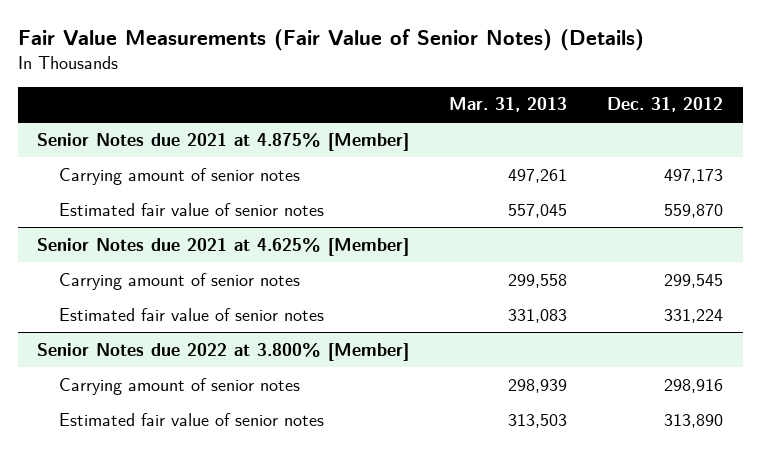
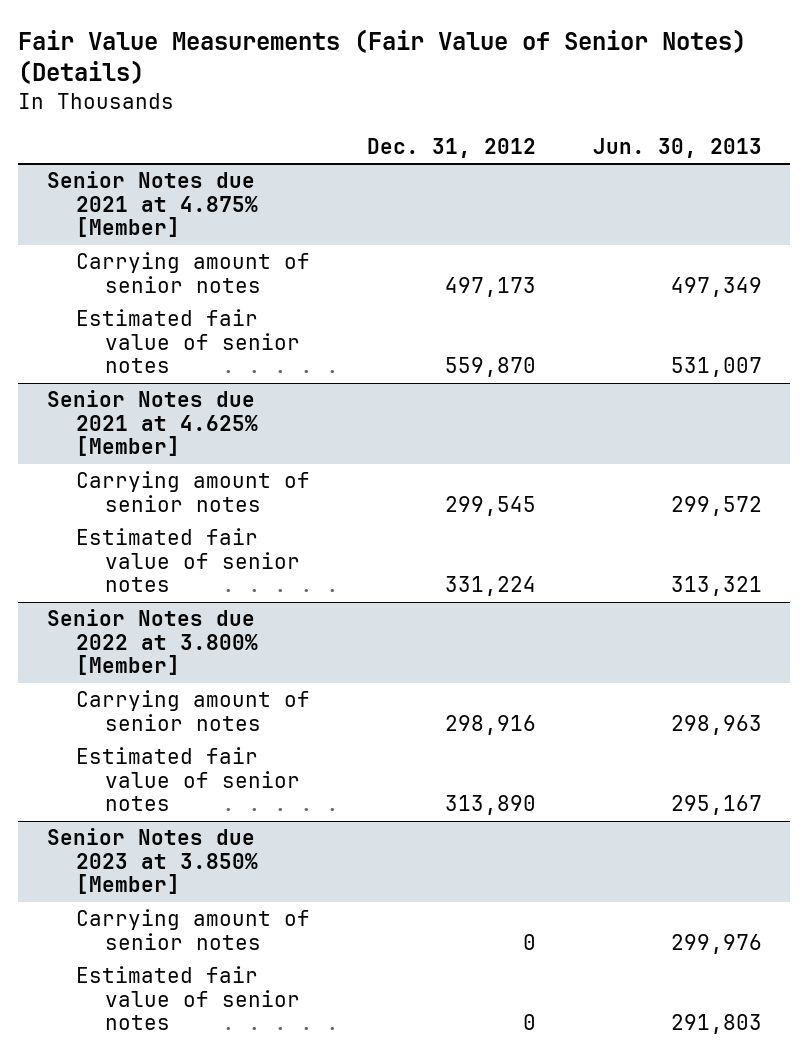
- | Mar. 31, 2013 | Dec. 31, 2012
+ | Dec. 31, 2012 | Jun. 30, 2013
+ Senior Notes due 2023 at 3.850% [Member]
+ Carrying amount of senior notes | 0 | 299,976
+ Estimated fair value of senior notes | 0 | 291,803

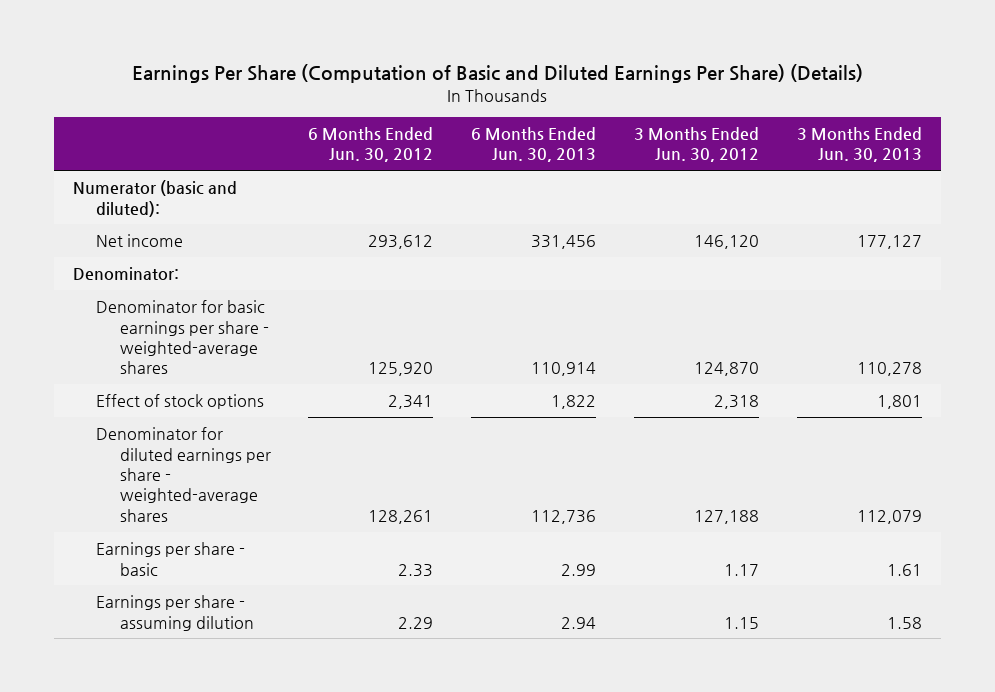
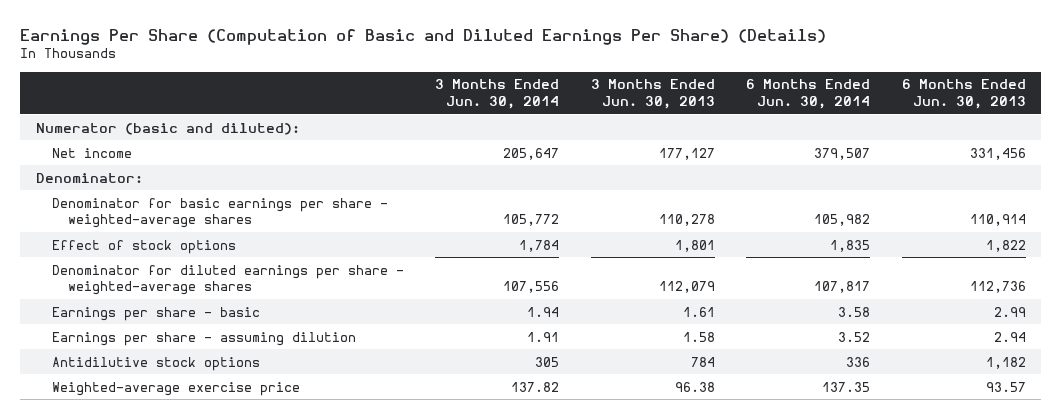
- | 6 Months Ended Jun. 30, 2012 | 6 Months Ended Jun. 30, 2013 | 3 Months Ended Jun. 30, 2012 | 3 Months Ended Jun. 30, 2013
+ | 3 Months Ended Jun. 30, 2014 | 3 Months Ended Jun. 30, 2013 | 6 Months Ended Jun. 30, 2014 | 6 Months Ended Jun. 30, 2013
+ Antidilutive stock options | 305 | 784 | 336 | 1,182
+ Weighted-average exercise price | 137.82 | 96.38 | 137.35 | 93.57

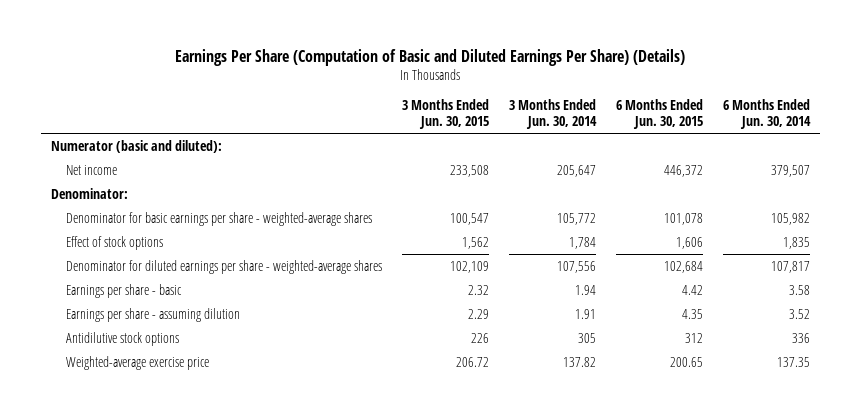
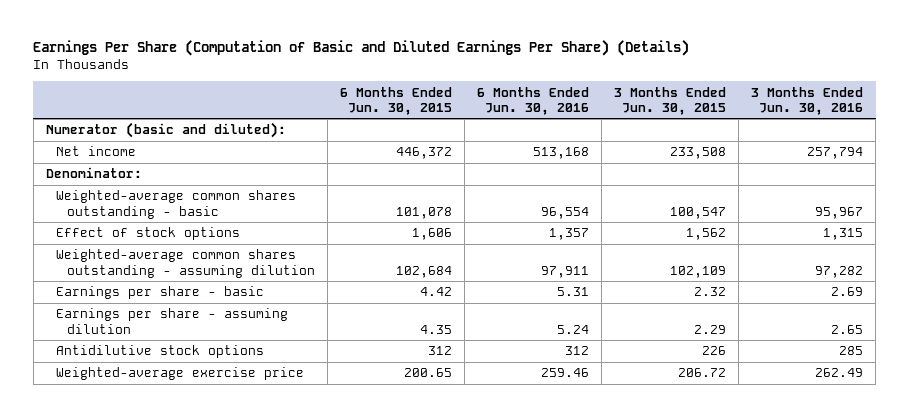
- | 3 Months Ended Jun. 30, 2015 | 3 Months Ended Jun. 30, 2014 | 6 Months Ended Jun. 30, 2015 | 6 Months Ended Jun. 30, 2014
+ | 6 Months Ended Jun. 30, 2015 | 6 Months Ended Jun. 30, 2016 | 3 Months Ended Jun. 30, 2015 | 3 Months Ended Jun. 30, 2016
- Denominator for basic earnings per share - weighted-average shares | 100,547 | 105,772 | 101,078 | 105,982
+ Weighted-average common shares outstanding - basic | 101,078 | 96,554 | 100,547 | 95,967
- Denominator for diluted earnings per share - weighted-average shares | 102,109 | 107,556 | 102,684 | 107,817
+ Weighted-average common shares outstanding - assuming dilution | 102,684 | 97,911 | 102,109 | 97,282

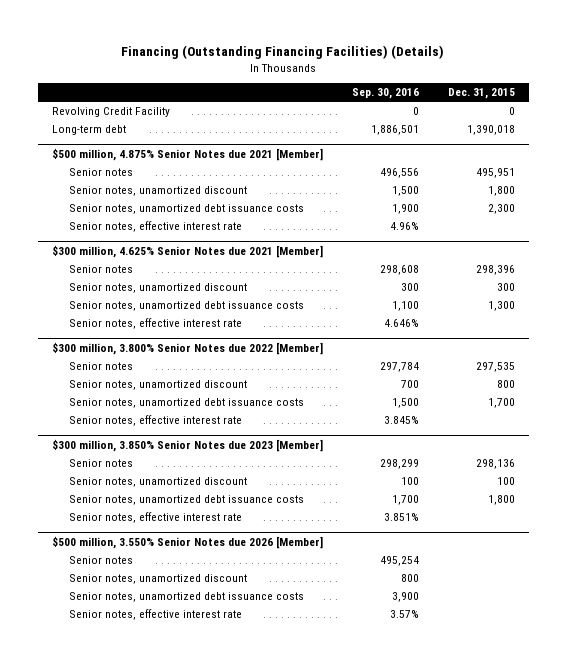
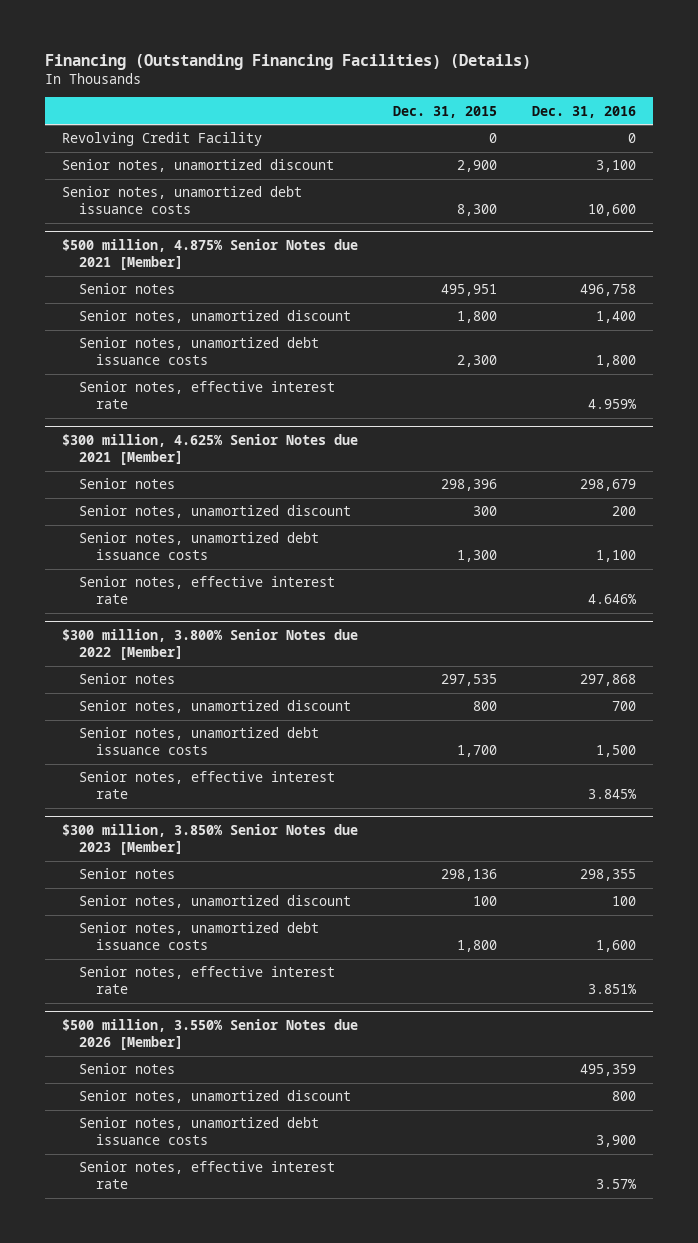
- | Sep. 30, 2016 | Dec. 31, 2015
+ | Dec. 31, 2015 | Dec. 31, 2016
- Long-term debt | 1,886,501 | 1,390,018
+ Senior notes, unamortized discount | 2,900 | 3,100
+ Senior notes, unamortized debt issuance costs | 8,300 | 10,600

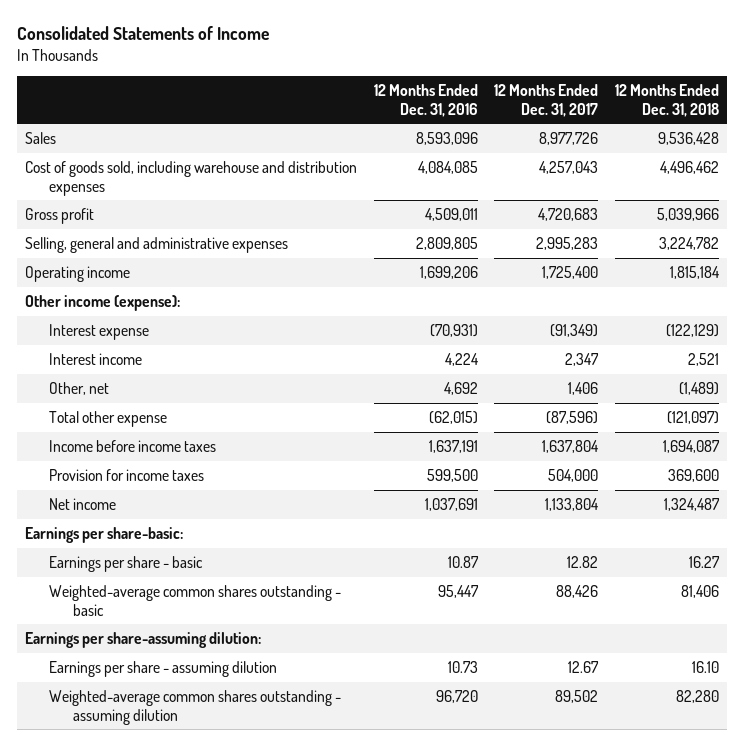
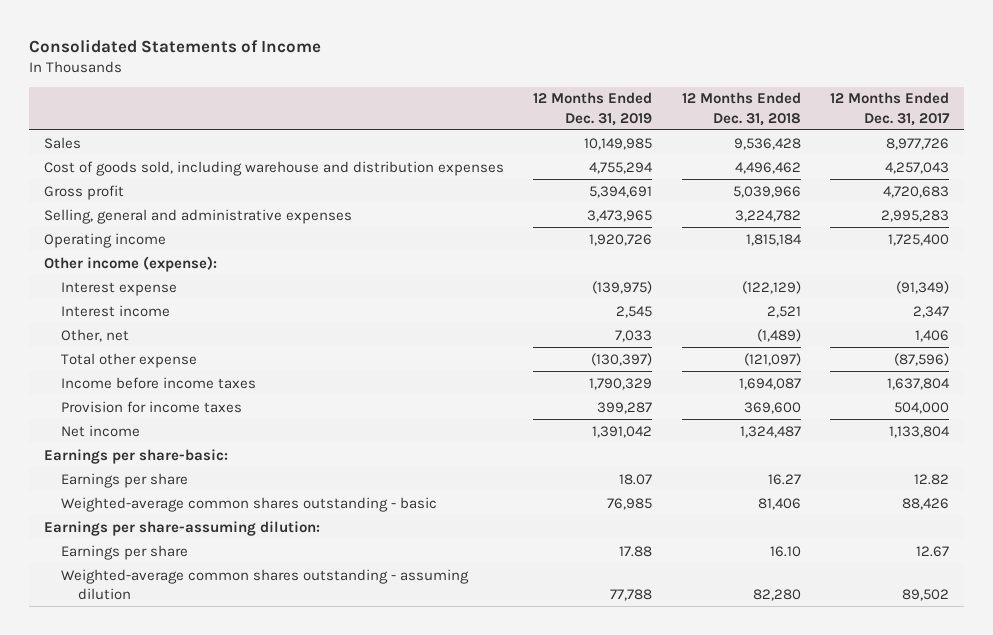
- | 12 Months Ended Dec. 31, 2016 | 12 Months Ended Dec. 31, 2017 | 12 Months Ended Dec. 31, 2018
+ | 12 Months Ended Dec. 31, 2019 | 12 Months Ended Dec. 31, 2018 | 12 Months Ended Dec. 31, 2017
- Earnings per share - basic | 10.87 | 12.82 | 16.27
+ Earnings per share | 18.07 | 16.27 | 12.82
- Earnings per share - assuming dilution | 10.73 | 12.67 | 16.10
+ Earnings per share | 17.88 | 16.10 | 12.67

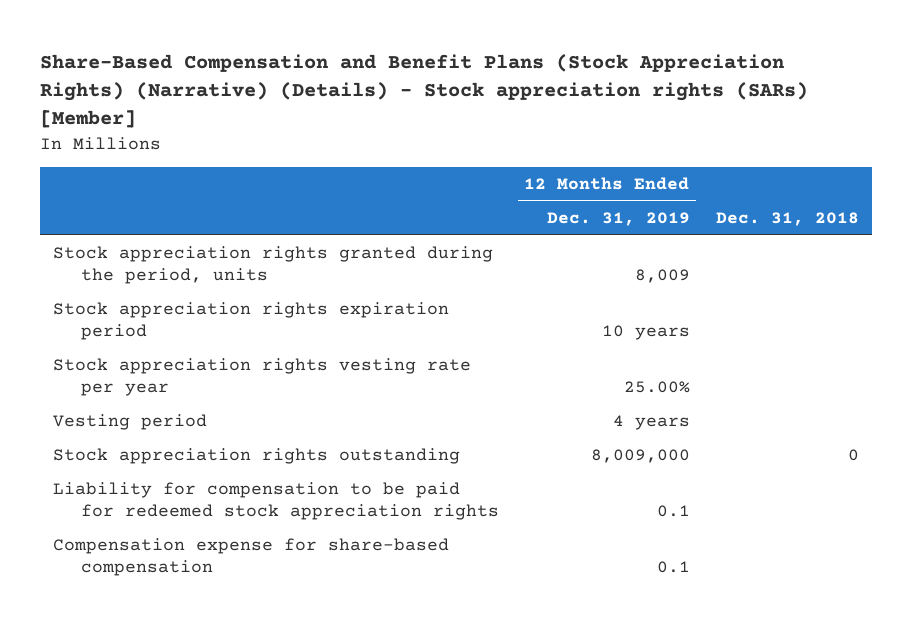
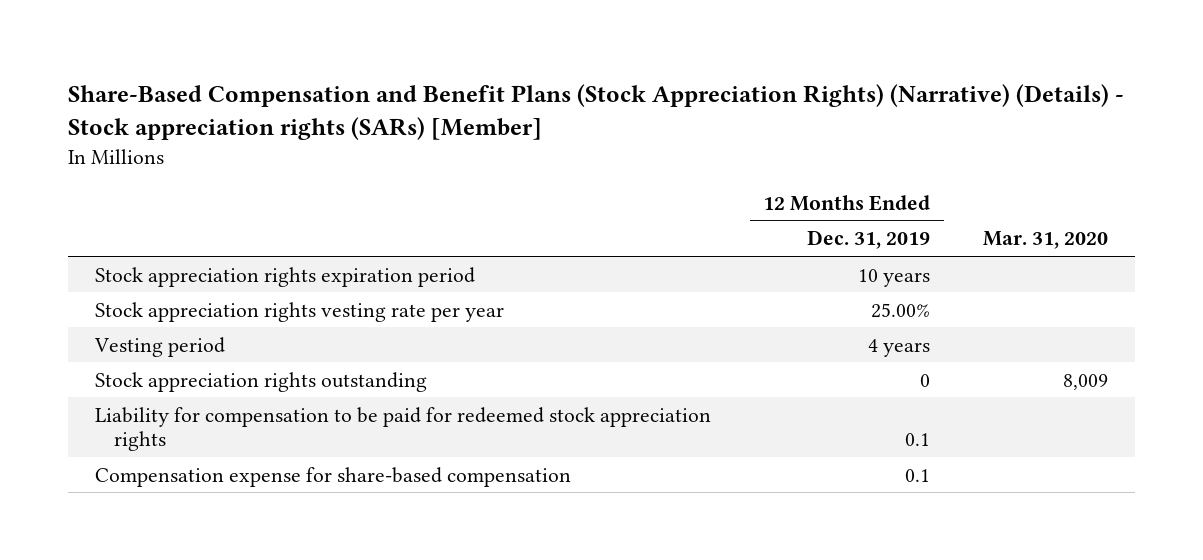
- | 12 Months Ended Dec. 31, 2019 | Dec. 31, 2018
+ | 12 Months Ended Dec. 31, 2019 | Mar. 31, 2020
- Stock appreciation rights granted during the period, units | 8,009 |
- Stock appreciation rights outstanding | 8,009,000 | 0
+ Stock appreciation rights outstanding | 0 | 8,009

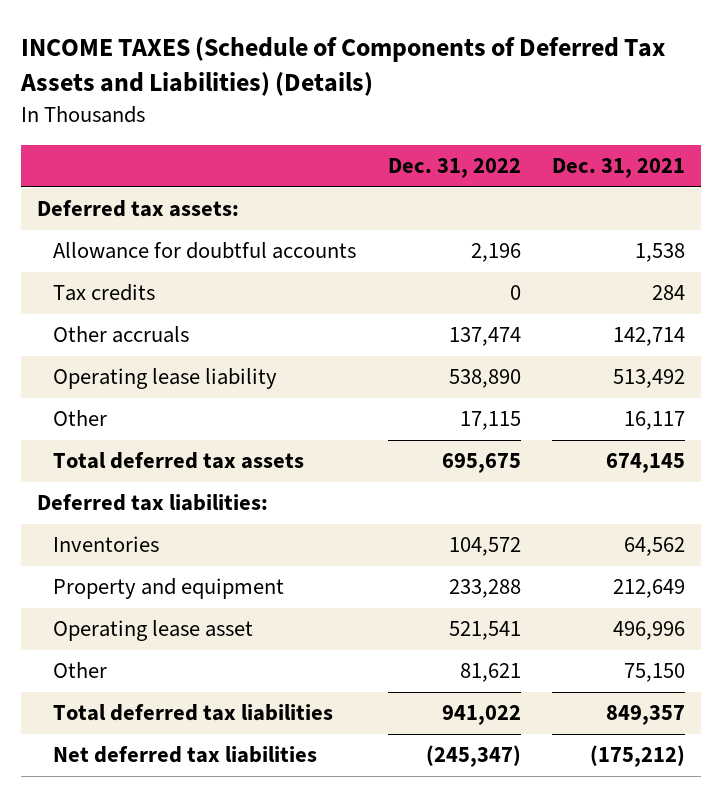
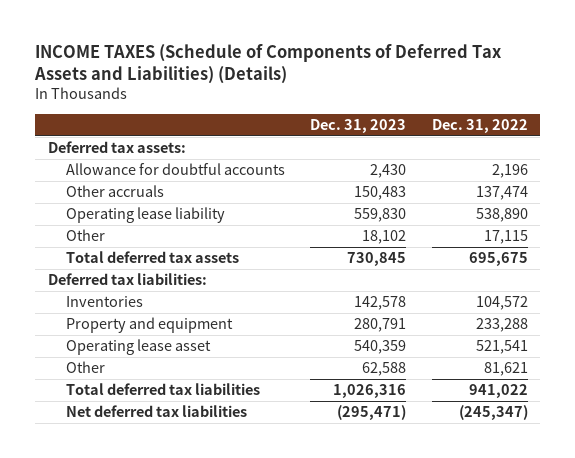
- | Dec. 31, 2022 | Dec. 31, 2021
+ | Dec. 31, 2023 | Dec. 31, 2022
- Tax credits | 0 | 284

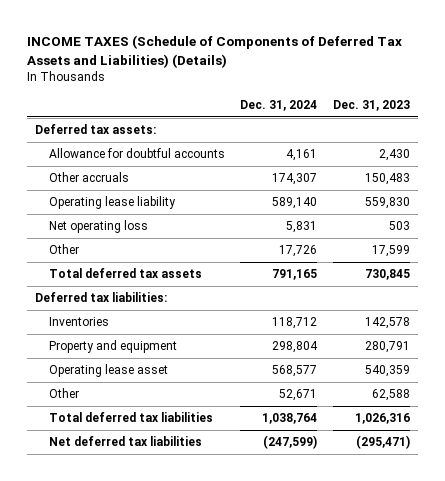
- | Dec. 31, 2023 | Dec. 31, 2022
+ | Dec. 31, 2024 | Dec. 31, 2023
- Other | 18,102 | 17,115
+ Net operating loss | 5,831 | 503
+ Other | 17,726 | 17,599

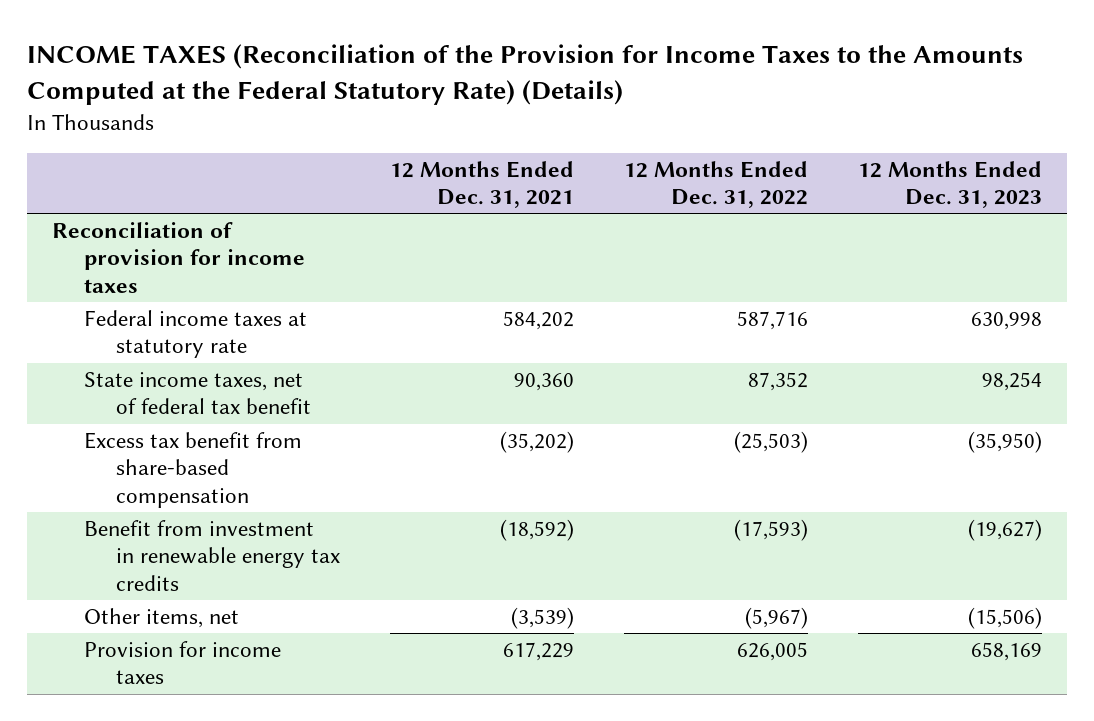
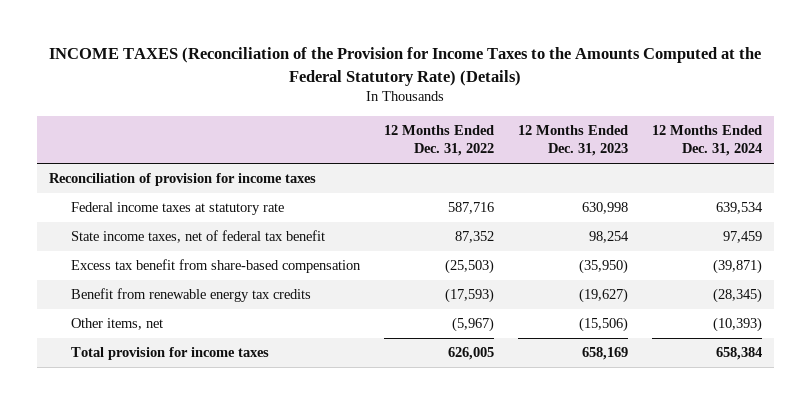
- | 12 Months Ended Dec. 31, 2021 | 12 Months Ended Dec. 31, 2022 | 12 Months Ended Dec. 31, 2023
+ | 12 Months Ended Dec. 31, 2022 | 12 Months Ended Dec. 31, 2023 | 12 Months Ended Dec. 31, 2024
- Benefit from investment in renewable energy tax credits | (18,592) | (17,593) | (19,627)
+ Benefit from renewable energy tax credits | (17,593) | (19,627) | (28,345)
- Provision for income taxes | 617,229 | 626,005 | 658,169
+ Total provision for income taxes | 626,005 | 658,169 | 658,384

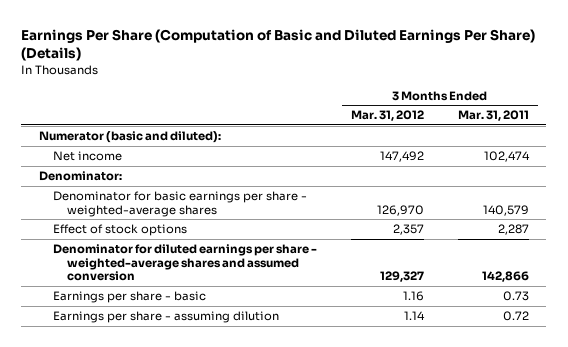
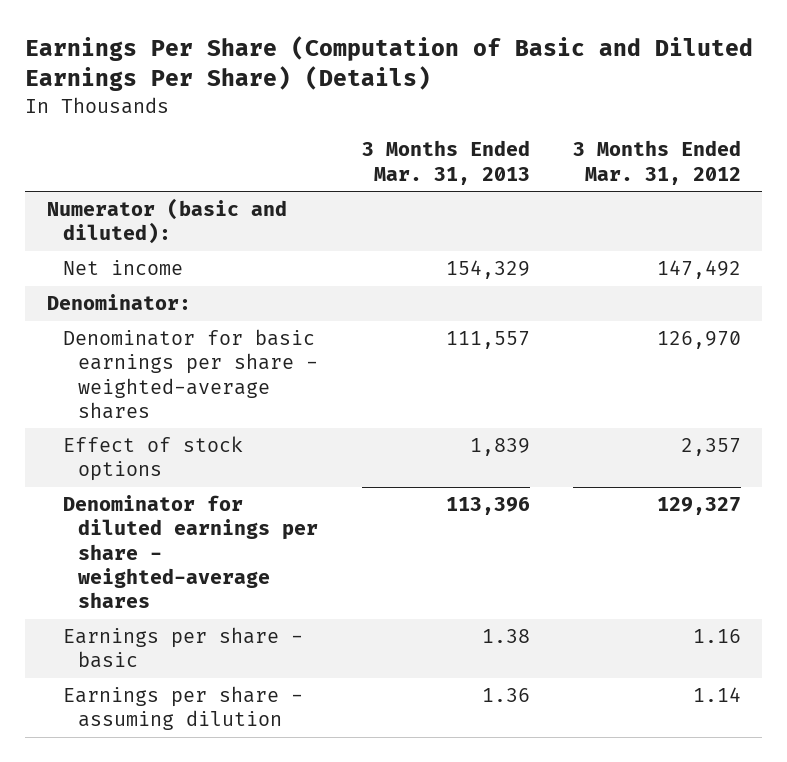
- | 3 Months Ended Mar. 31, 2012 | 3 Months Ended Mar. 31, 2011
+ | 3 Months Ended Mar. 31, 2013 | 3 Months Ended Mar. 31, 2012
- Denominator for diluted earnings per share - weighted-average shares and assumed conversion | 129,327 | 142,866
+ Denominator for diluted earnings per share - weighted-average shares | 113,396 | 129,327

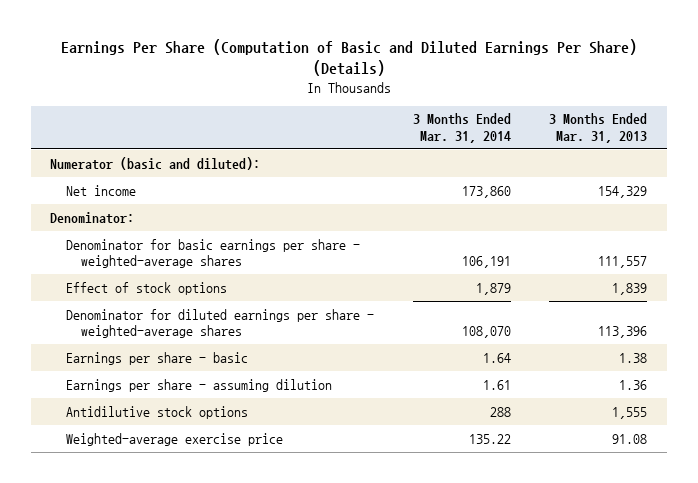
- | 3 Months Ended Mar. 31, 2013 | 3 Months Ended Mar. 31, 2012
+ | 3 Months Ended Mar. 31, 2014 | 3 Months Ended Mar. 31, 2013
+ Antidilutive stock options | 288 | 1,555
+ Weighted-average exercise price | 135.22 | 91.08

